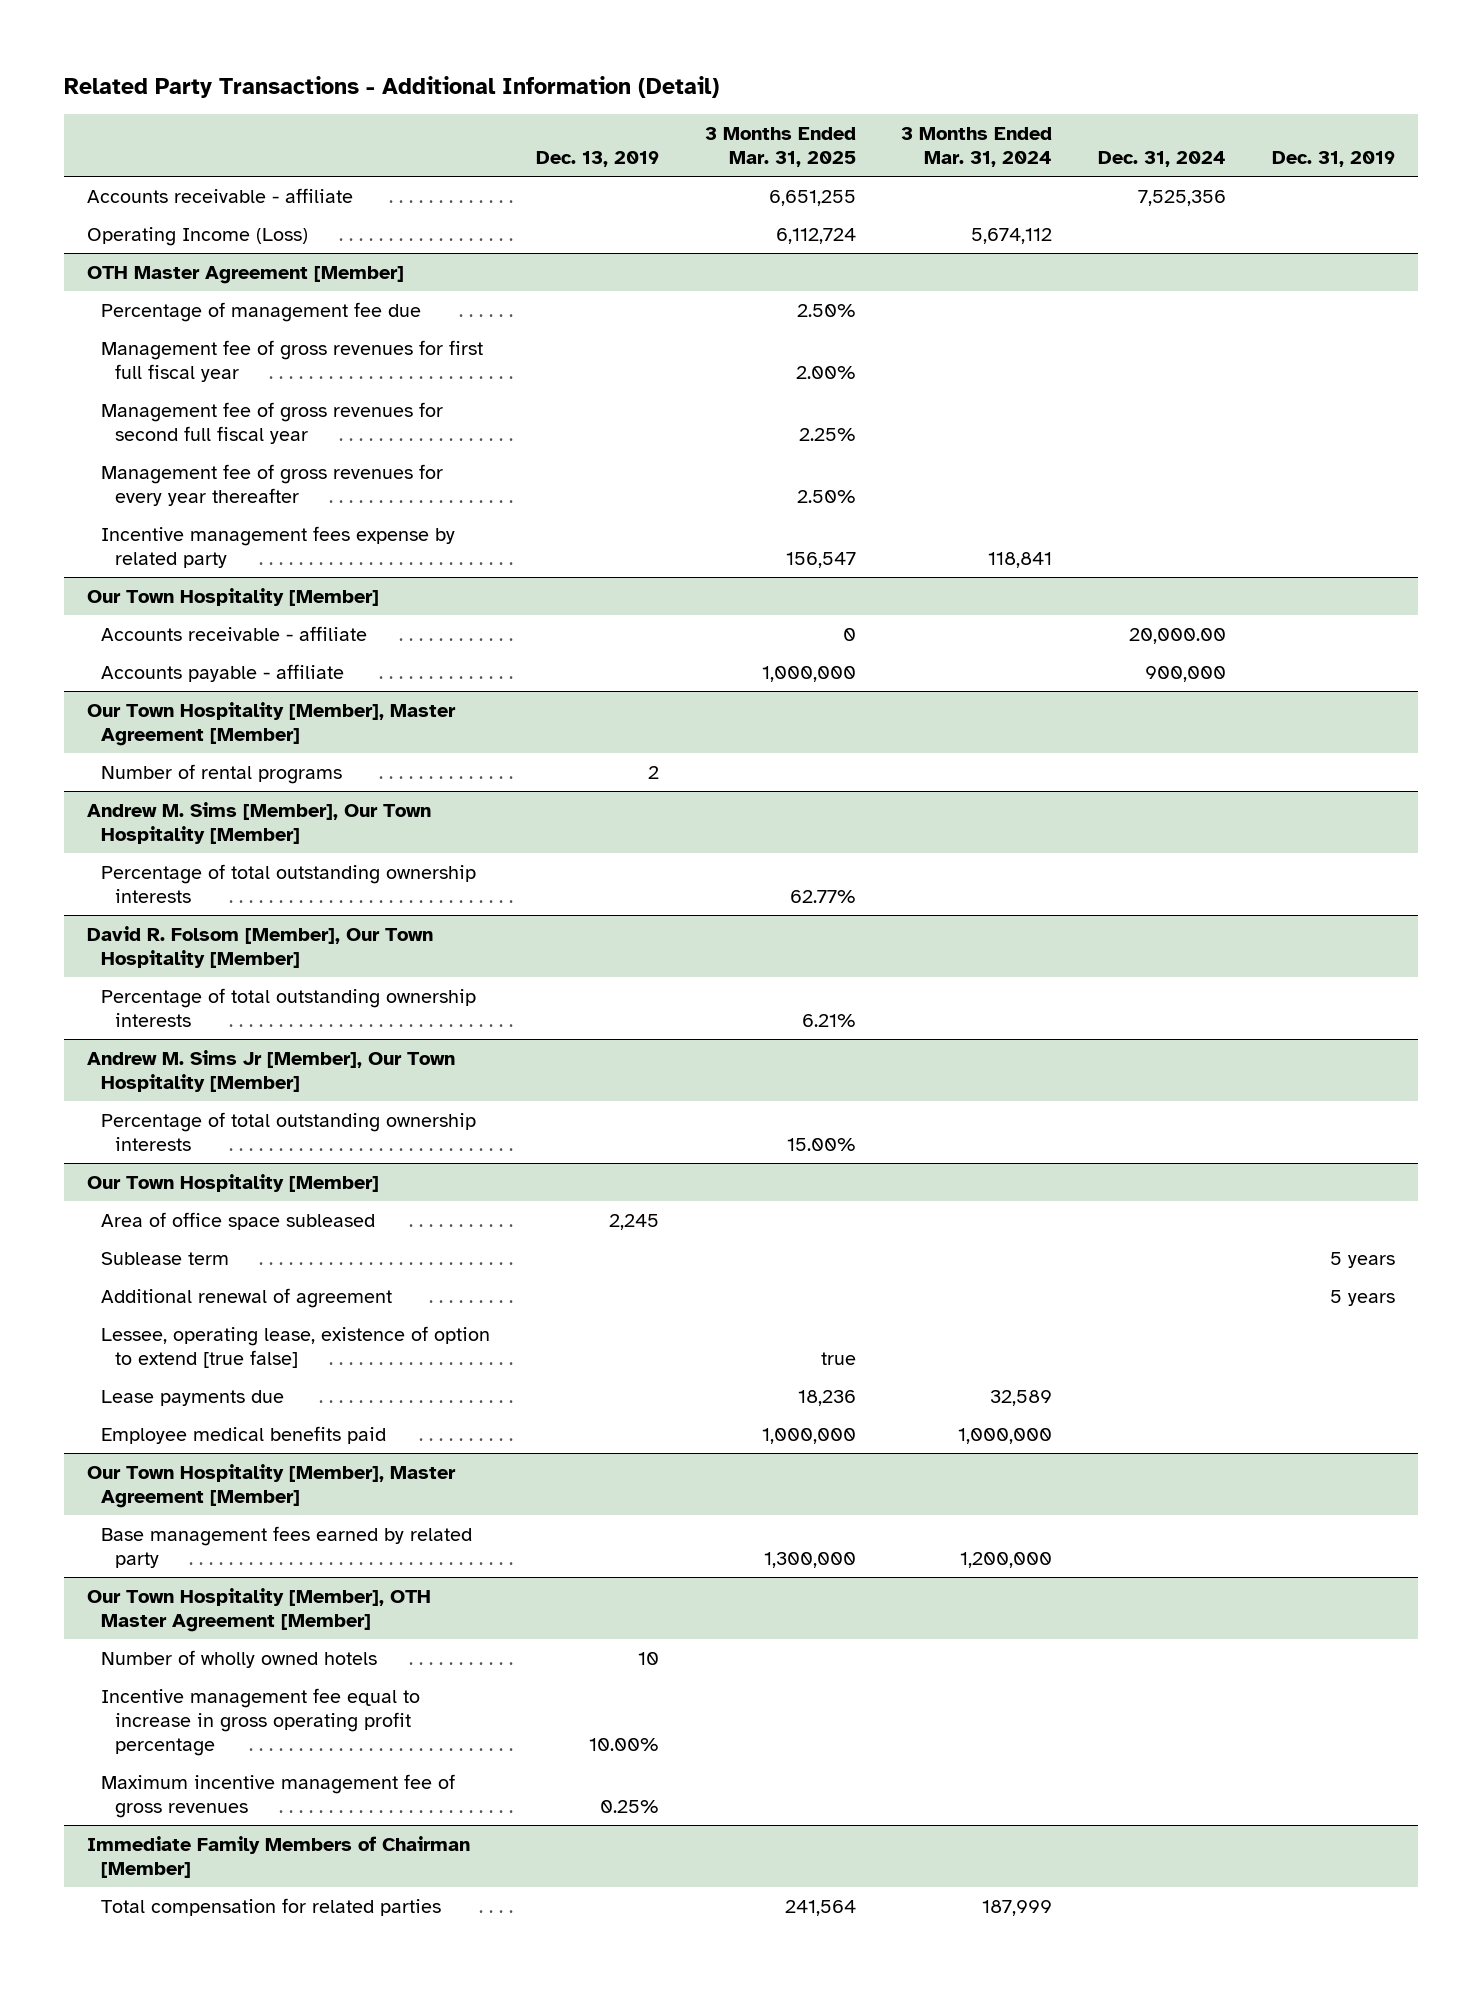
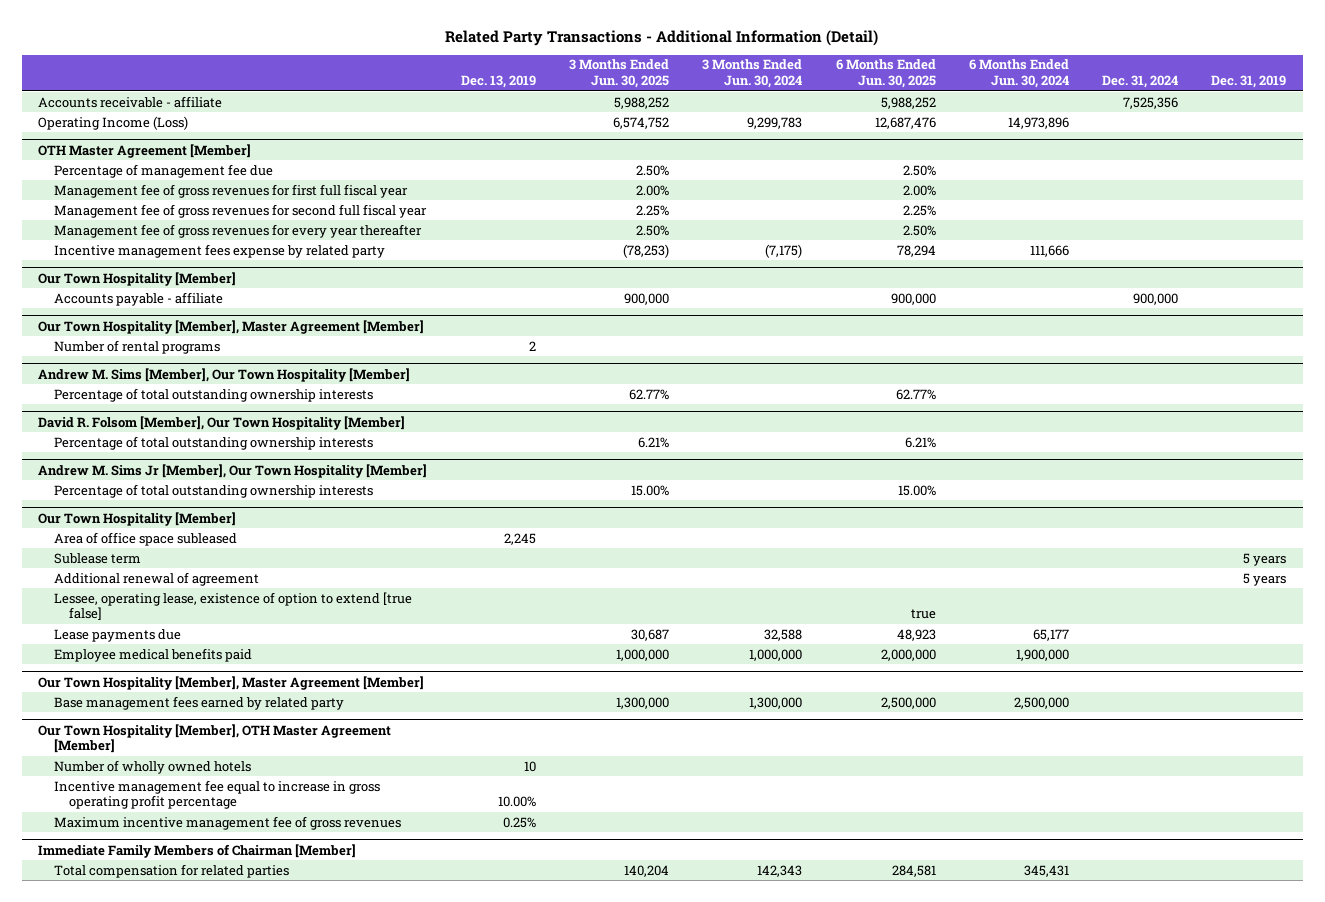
- | Dec. 13, 2019 | 3 Months Ended Mar. 31, 2025 | 3 Months Ended Mar. 31, 2024 | Dec. 31, 2024 | Dec. 31, 2019
+ | Dec. 13, 2019 | 3 Months Ended Jun. 30, 2025 | 3 Months Ended Jun. 30, 2024 | 6 Months Ended Jun. 30, 2025 | 6 Months Ended Jun. 30, 2024 | Dec. 31, 2024 | Dec. 31, 2019
@ Our Town Hospitality [Member]
- Accounts receivable - affiliate | | 0 | | 20,000.00 |

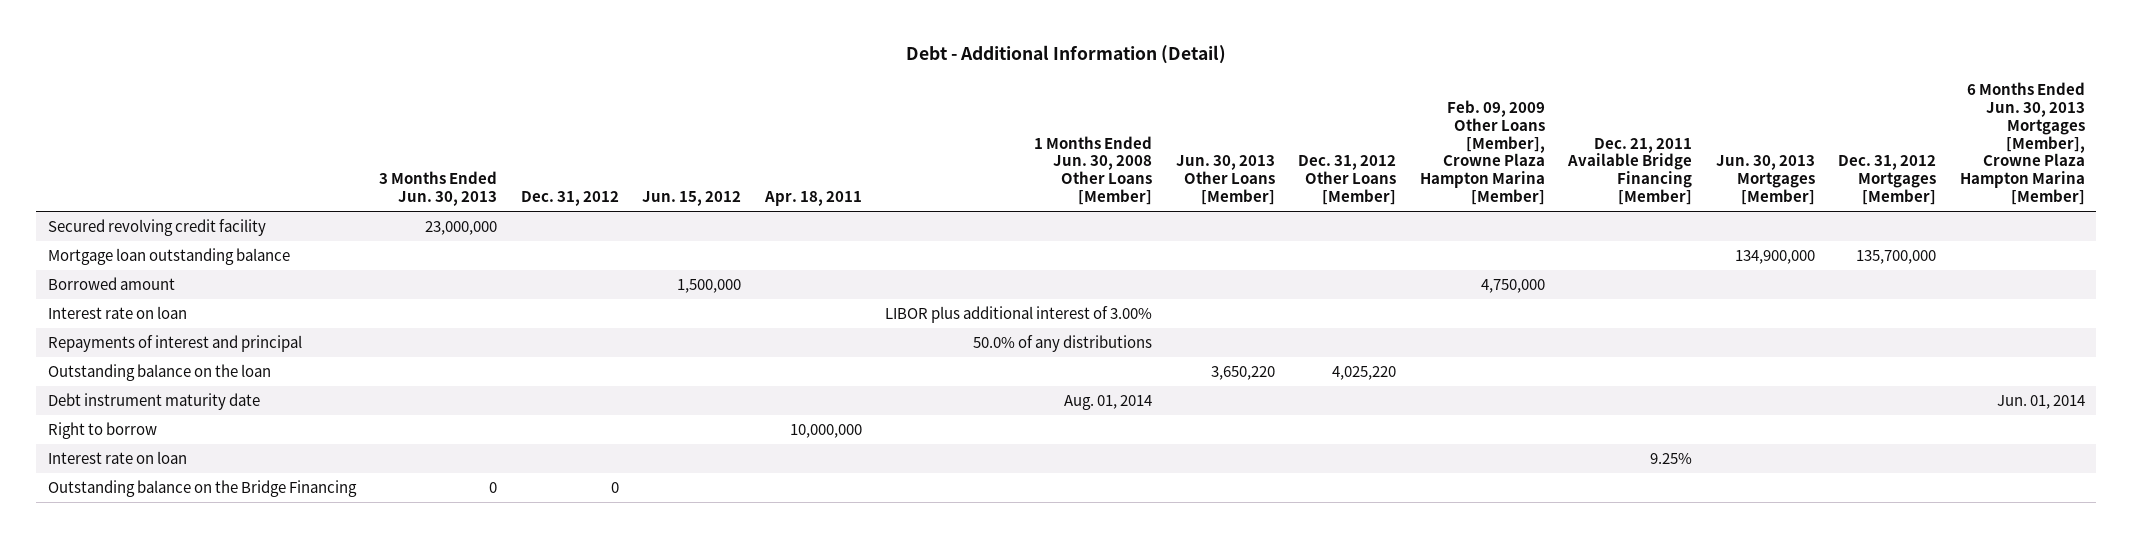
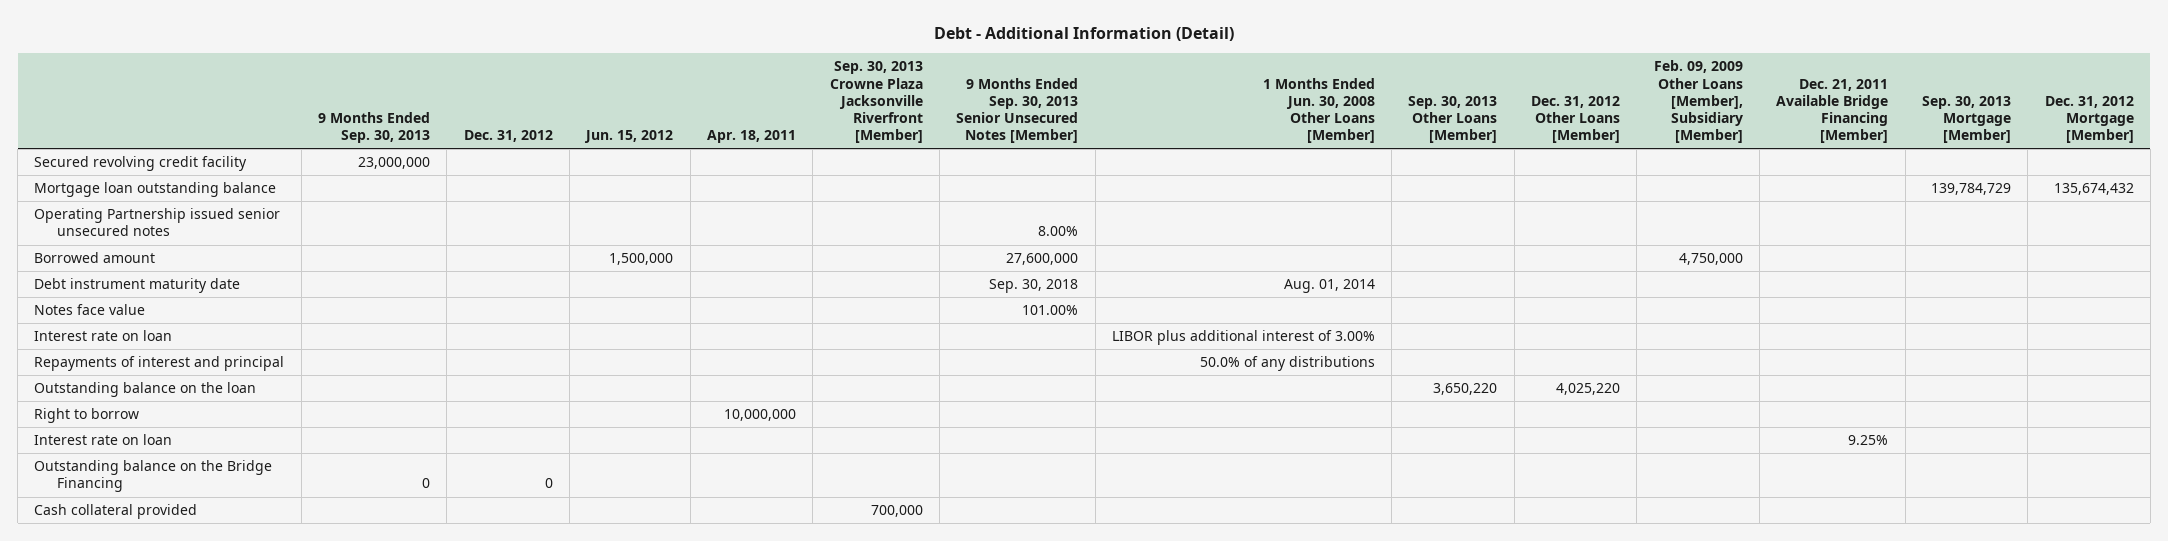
- | 3 Months Ended Jun. 30, 2013 | Dec. 31, 2012 | Jun. 15, 2012 | Apr. 18, 2011 | 1 Months Ended Jun. 30, 2008 Other Loans [Member] | Jun. 30, 2013 Other Loans [Member] | Dec. 31, 2012 Other Loans [Member] | Feb. 09, 2009 Other Loans [Member], Crowne Plaza Hampton Marina [Member] | Dec. 21, 2011 Available Bridge Financing [Member] | Jun. 30, 2013 Mortgages [Member] | Dec. 31, 2012 Mortgages [Member] | 6 Months Ended Jun. 30, 2013 Mortgages [Member], Crowne Plaza Hampton Marina [Member]
+ | 9 Months Ended Sep. 30, 2013 | Dec. 31, 2012 | Jun. 15, 2012 | Apr. 18, 2011 | Sep. 30, 2013 Crowne Plaza Jacksonville Riverfront [Member] | 9 Months Ended Sep. 30, 2013 Senior Unsecured Notes [Member] | 1 Months Ended Jun. 30, 2008 Other Loans [Member] | Sep. 30, 2013 Other Loans [Member] | Dec. 31, 2012 Other Loans [Member] | Feb. 09, 2009 Other Loans [Member], Subsidiary [Member] | Dec. 21, 2011 Available Bridge Financing [Member] | Sep. 30, 2013 Mortgage [Member] | Dec. 31, 2012 Mortgage [Member]
+ Operating Partnership issued senior unsecured notes | | | | | | 8.00% | | | | | | |
moved up: Debt instrument maturity date | | | | | | Sep. 30, 2018 | Aug. 01, 2014 | | | | | |
+ Notes face value | | | | | | 101.00% | | | | | | |
+ Cash collateral provided | | | | | 700,000 | | | | | | | |

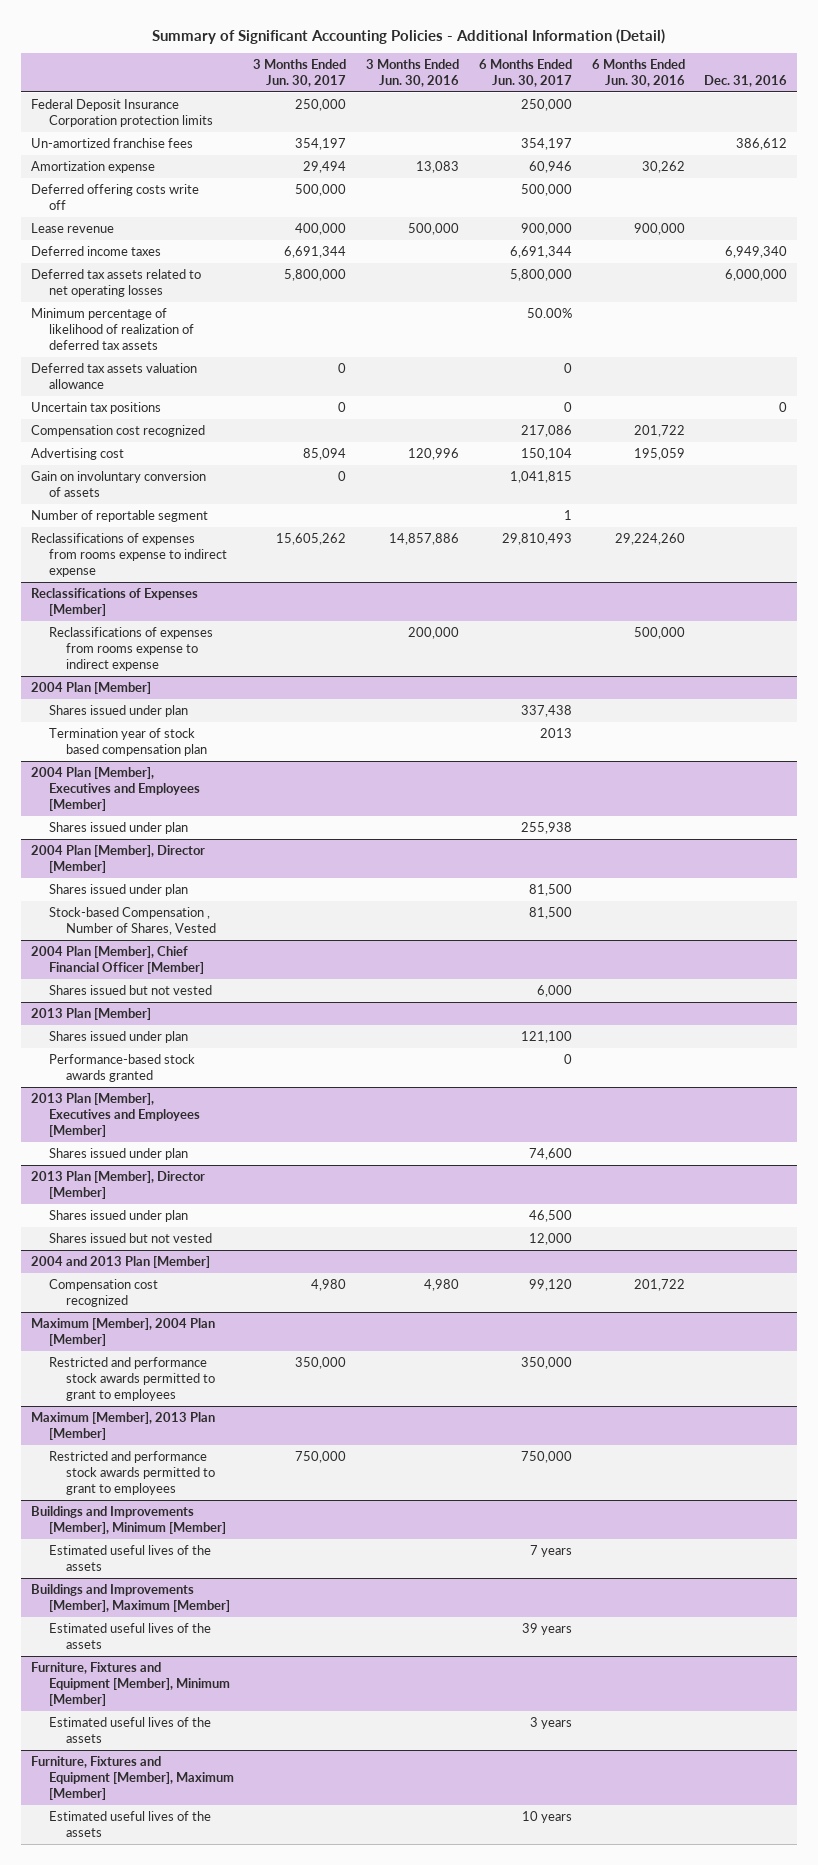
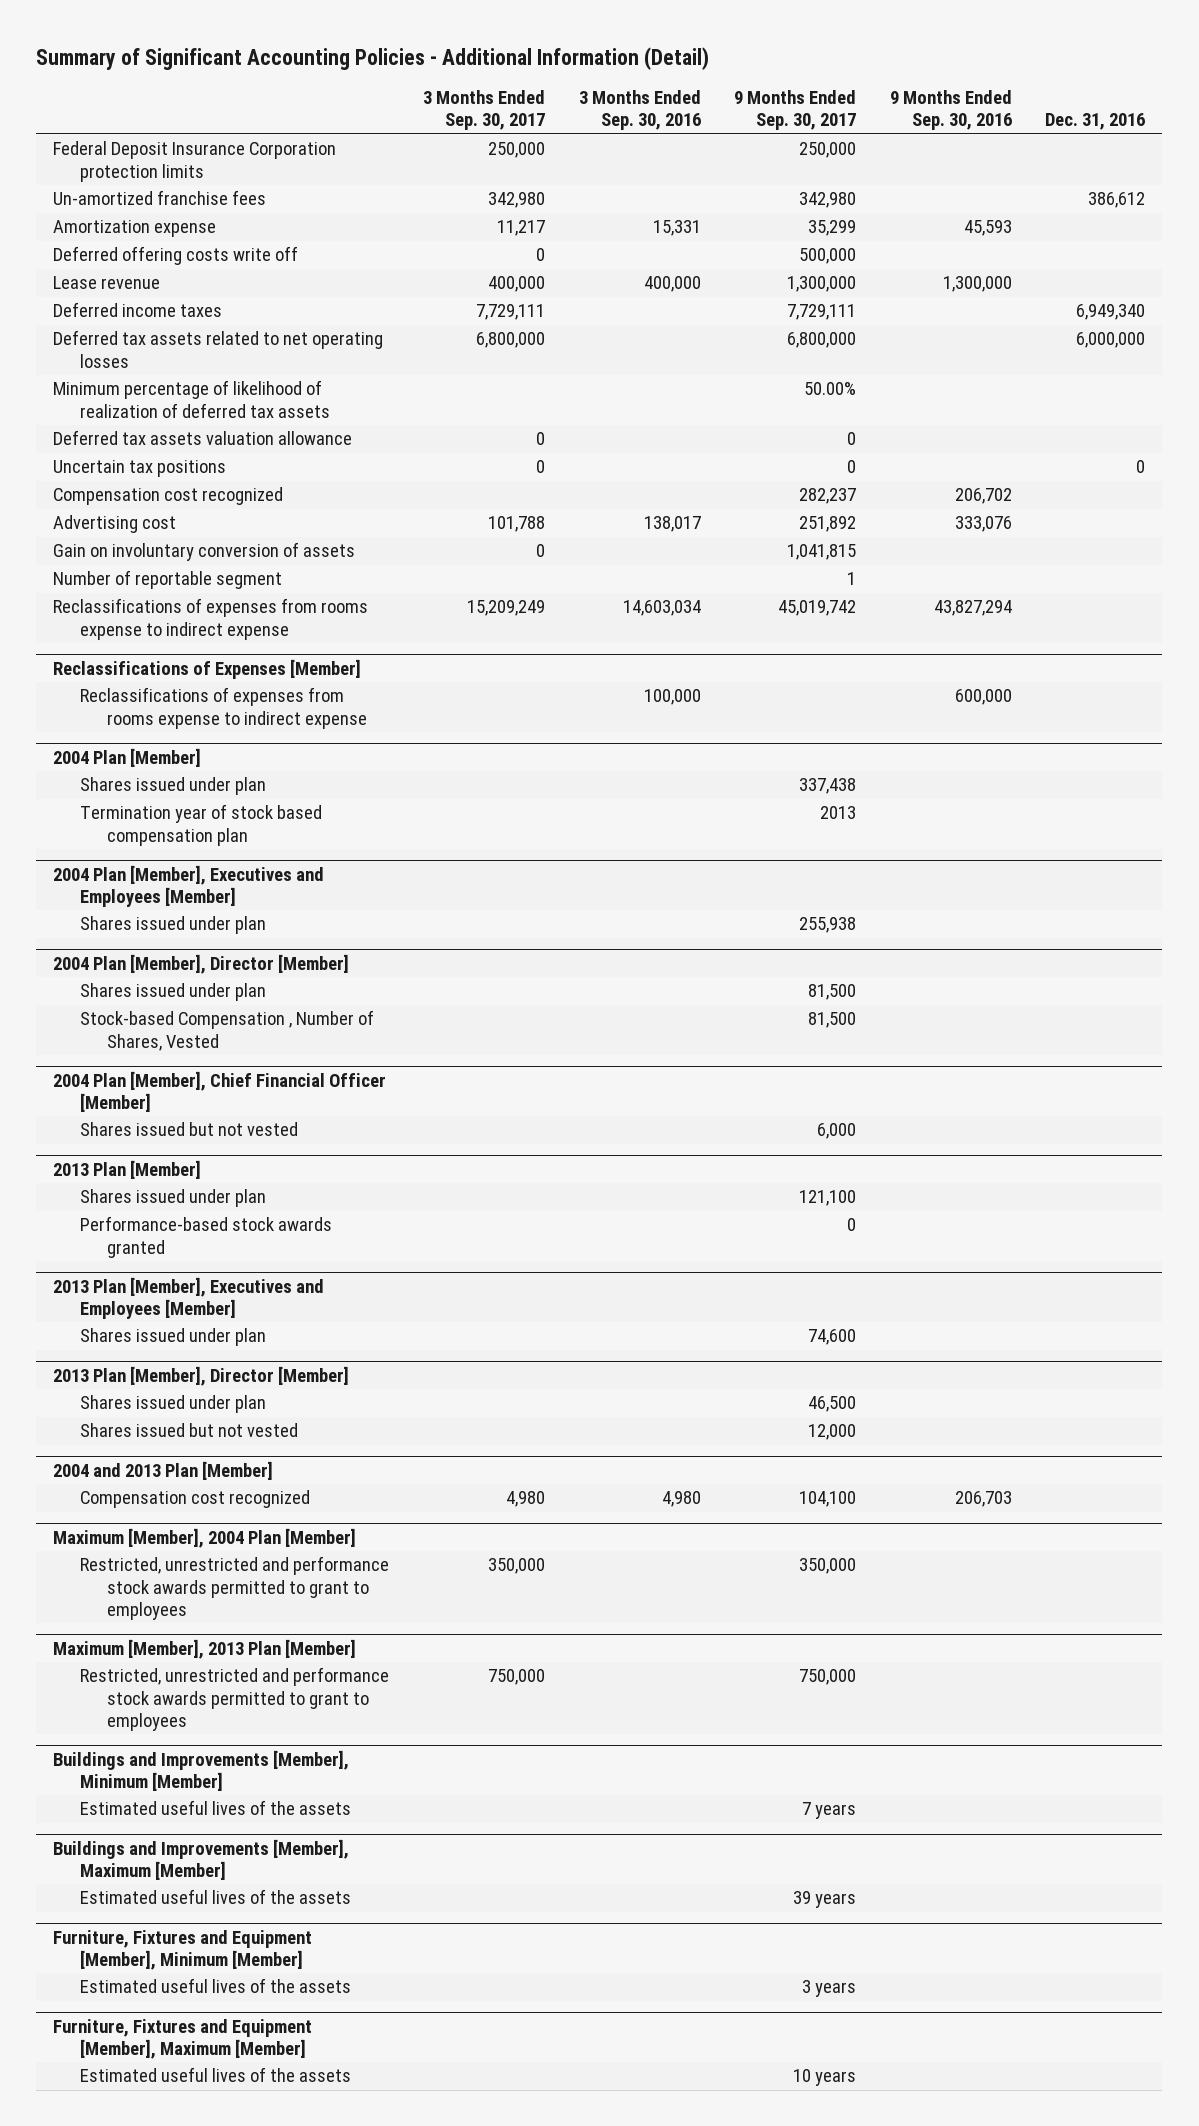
- | 3 Months Ended Jun. 30, 2017 | 3 Months Ended Jun. 30, 2016 | 6 Months Ended Jun. 30, 2017 | 6 Months Ended Jun. 30, 2016 | Dec. 31, 2016
+ | 3 Months Ended Sep. 30, 2017 | 3 Months Ended Sep. 30, 2016 | 9 Months Ended Sep. 30, 2017 | 9 Months Ended Sep. 30, 2016 | Dec. 31, 2016
@ Maximum [Member], 2004 Plan [Member]
- Restricted and performance stock awards permitted to grant to employees | 350,000 | | 350,000 | |
+ Restricted, unrestricted and performance stock awards permitted to grant to employees | 350,000 | | 350,000 | |
@ Maximum [Member], 2013 Plan [Member]
- Restricted and performance stock awards permitted to grant to employees | 750,000 | | 750,000 | |
+ Restricted, unrestricted and performance stock awards permitted to grant to employees | 750,000 | | 750,000 | |

